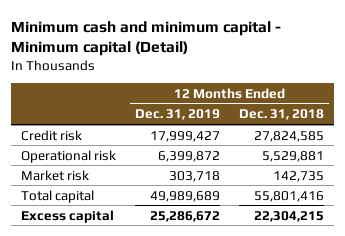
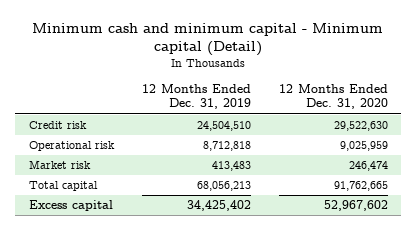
- | 12 Months Ended Dec. 31, 2019 | 12 Months Ended Dec. 31, 2018
+ | 12 Months Ended Dec. 31, 2019 | 12 Months Ended Dec. 31, 2020
- Credit risk | 17,999,427 | 27,824,585
- Operational risk | 6,399,872 | 5,529,881
- Market risk | 303,718 | 142,735
- Total capital | 49,989,689 | 55,801,416
- Excess capital | 25,286,672 | 22,304,215
+ Credit risk | 24,504,510 | 29,522,630
+ Operational risk | 8,712,818 | 9,025,959
+ Market risk | 413,483 | 246,474
+ Total capital | 68,056,213 | 91,762,665
+ Excess capital | 34,425,402 | 52,967,602

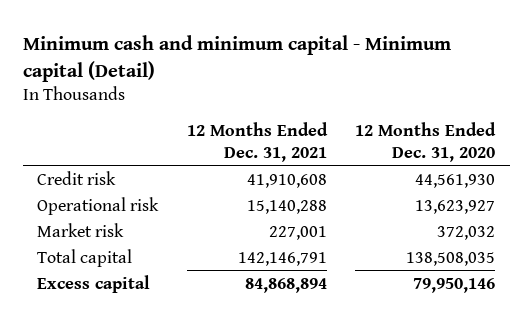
- | 12 Months Ended Dec. 31, 2019 | 12 Months Ended Dec. 31, 2020
+ | 12 Months Ended Dec. 31, 2021 | 12 Months Ended Dec. 31, 2020
- Credit risk | 24,504,510 | 29,522,630
- Operational risk | 8,712,818 | 9,025,959
- Market risk | 413,483 | 246,474
- Total capital | 68,056,213 | 91,762,665
- Excess capital | 34,425,402 | 52,967,602
+ Credit risk | 41,910,608 | 44,561,930
+ Operational risk | 15,140,288 | 13,623,927
+ Market risk | 227,001 | 372,032
+ Total capital | 142,146,791 | 138,508,035
+ Excess capital | 84,868,894 | 79,950,146

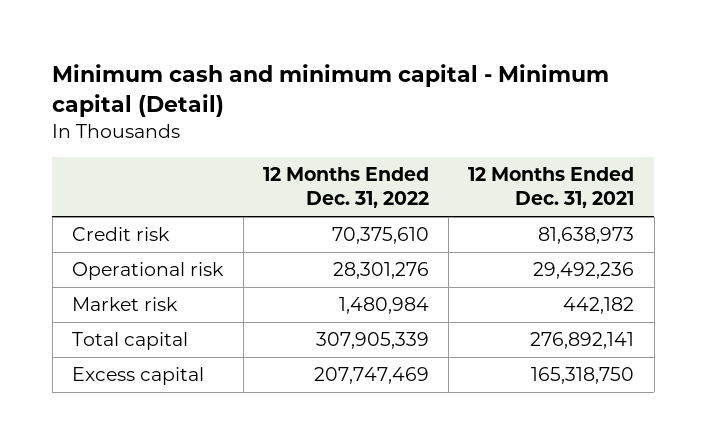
- | 12 Months Ended Dec. 31, 2021 | 12 Months Ended Dec. 31, 2020
+ | 12 Months Ended Dec. 31, 2022 | 12 Months Ended Dec. 31, 2021
- Credit risk | 41,910,608 | 44,561,930
- Operational risk | 15,140,288 | 13,623,927
- Market risk | 227,001 | 372,032
- Total capital | 142,146,791 | 138,508,035
- Excess capital | 84,868,894 | 79,950,146
+ Credit risk | 70,375,610 | 81,638,973
+ Operational risk | 28,301,276 | 29,492,236
+ Market risk | 1,480,984 | 442,182
+ Total capital | 307,905,339 | 276,892,141
+ Excess capital | 207,747,469 | 165,318,750

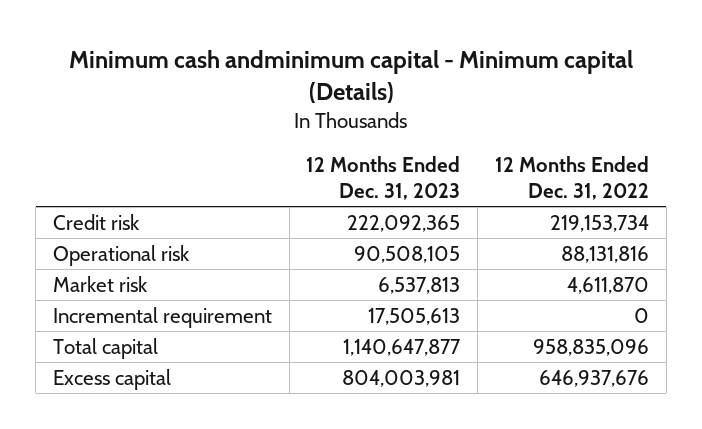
- Minimum cash and minimum capital - Minimum capital (Detail)
+ Minimum cash andminimum capital - Minimum capital (Details)
- | 12 Months Ended Dec. 31, 2022 | 12 Months Ended Dec. 31, 2021
+ | 12 Months Ended Dec. 31, 2023 | 12 Months Ended Dec. 31, 2022
- Credit risk | 70,375,610 | 81,638,973
- Operational risk | 28,301,276 | 29,492,236
- Market risk | 1,480,984 | 442,182
- Total capital | 307,905,339 | 276,892,141
- Excess capital | 207,747,469 | 165,318,750
+ Credit risk | 222,092,365 | 219,153,734
+ Operational risk | 90,508,105 | 88,131,816
+ Market risk | 6,537,813 | 4,611,870
+ Incremental requirement | 17,505,613 | 0
+ Total capital | 1,140,647,877 | 958,835,096
+ Excess capital | 804,003,981 | 646,937,676

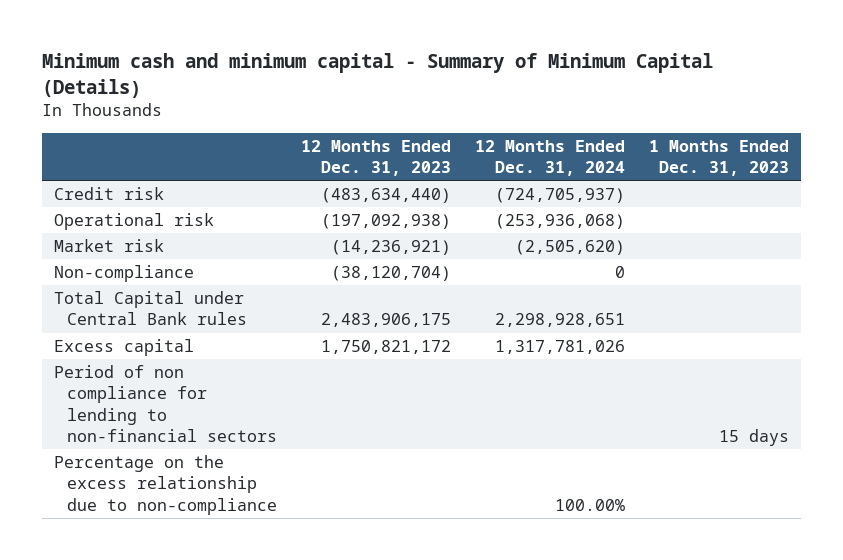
- Minimum cash andminimum capital - Minimum capital (Details)
+ Minimum cash and minimum capital - Summary of Minimum Capital (Details)
- | 12 Months Ended Dec. 31, 2023 | 12 Months Ended Dec. 31, 2022
+ | 12 Months Ended Dec. 31, 2023 | 12 Months Ended Dec. 31, 2024 | 1 Months Ended Dec. 31, 2023
- Credit risk | 222,092,365 | 219,153,734
- Operational risk | 90,508,105 | 88,131,816
- Market risk | 6,537,813 | 4,611,870
- Incremental requirement | 17,505,613 | 0
- Total capital | 1,140,647,877 | 958,835,096
- Excess capital | 804,003,981 | 646,937,676
+ Credit risk | (483,634,440) | (724,705,937) |
+ Operational risk | (197,092,938) | (253,936,068) |
+ Market risk | (14,236,921) | (2,505,620) |
+ Non-compliance | (38,120,704) | 0 |
+ Total Capital under Central Bank rules | 2,483,906,175 | 2,298,928,651 |
+ Excess capital | 1,750,821,172 | 1,317,781,026 |
+ Period of non compliance for lending to non-financial sectors | | | 15 days
+ Percentage on the excess relationship due to non-compliance | | 100.00% |

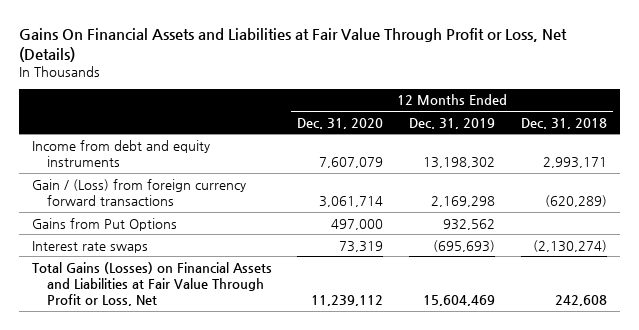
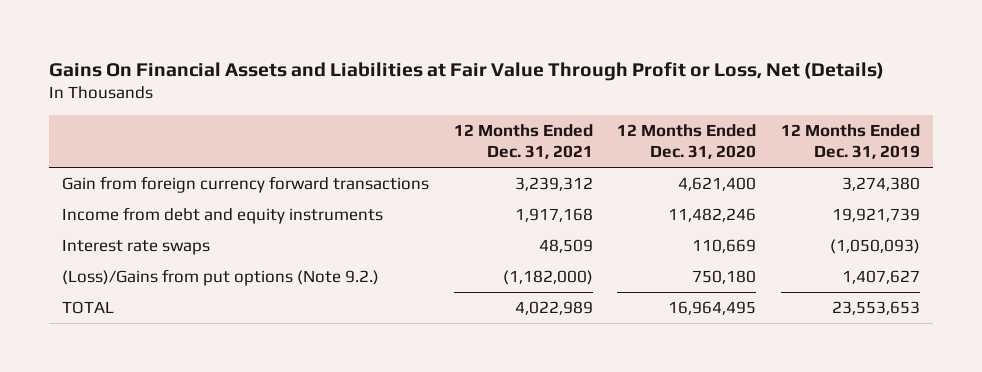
- | 12 Months Ended Dec. 31, 2020 | 12 Months Ended Dec. 31, 2019 | 12 Months Ended Dec. 31, 2018
+ | 12 Months Ended Dec. 31, 2021 | 12 Months Ended Dec. 31, 2020 | 12 Months Ended Dec. 31, 2019
- Income from debt and equity instruments | 7,607,079 | 13,198,302 | 2,993,171
- Gain / (Loss) from foreign currency forward transactions | 3,061,714 | 2,169,298 | (620,289)
- Gains from Put Options | 497,000 | 932,562 |
- Interest rate swaps | 73,319 | (695,693) | (2,130,274)
- Total Gains (Losses) on Financial Assets and Liabilities at Fair Value Through Profit or Loss, Net | 11,239,112 | 15,604,469 | 242,608
+ Gain from foreign currency forward transactions | 3,239,312 | 4,621,400 | 3,274,380
+ Income from debt and equity instruments | 1,917,168 | 11,482,246 | 19,921,739
+ Interest rate swaps | 48,509 | 110,669 | (1,050,093)
+ (Loss)/Gains from put options (Note 9.2.) | (1,182,000) | 750,180 | 1,407,627
+ TOTAL | 4,022,989 | 16,964,495 | 23,553,653

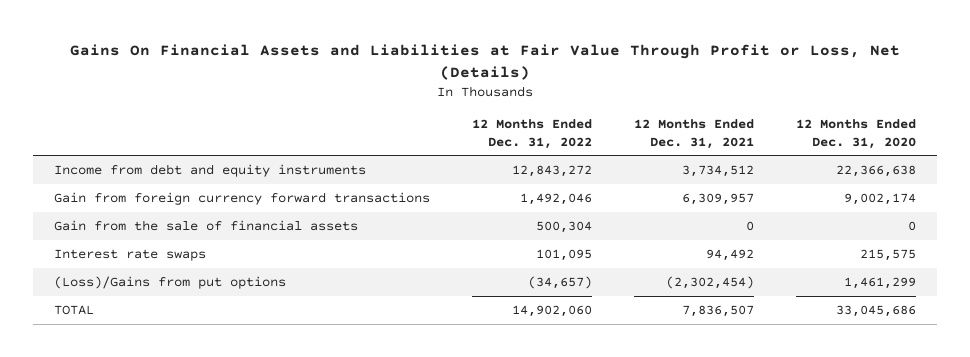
- | 12 Months Ended Dec. 31, 2021 | 12 Months Ended Dec. 31, 2020 | 12 Months Ended Dec. 31, 2019
+ | 12 Months Ended Dec. 31, 2022 | 12 Months Ended Dec. 31, 2021 | 12 Months Ended Dec. 31, 2020
- Gain from foreign currency forward transactions | 3,239,312 | 4,621,400 | 3,274,380
- Income from debt and equity instruments | 1,917,168 | 11,482,246 | 19,921,739
- Interest rate swaps | 48,509 | 110,669 | (1,050,093)
- (Loss)/Gains from put options (Note 9.2.) | (1,182,000) | 750,180 | 1,407,627
- TOTAL | 4,022,989 | 16,964,495 | 23,553,653
+ Income from debt and equity instruments | 12,843,272 | 3,734,512 | 22,366,638
+ Gain from foreign currency forward transactions | 1,492,046 | 6,309,957 | 9,002,174
+ Gain from the sale of financial assets | 500,304 | 0 | 0
+ Interest rate swaps | 101,095 | 94,492 | 215,575
+ (Loss)/Gains from put options | (34,657) | (2,302,454) | 1,461,299
+ TOTAL | 14,902,060 | 7,836,507 | 33,045,686

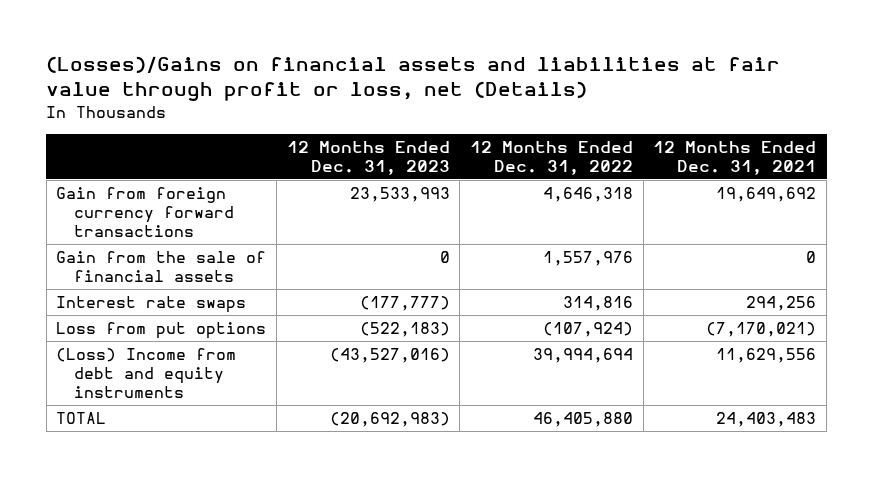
- Gains On Financial Assets and Liabilities at Fair Value Through Profit or Loss, Net (Details)
+ (Losses)/Gains on financial assets and liabilities at fair value through profit or loss, net (Details)
- | 12 Months Ended Dec. 31, 2022 | 12 Months Ended Dec. 31, 2021 | 12 Months Ended Dec. 31, 2020
+ | 12 Months Ended Dec. 31, 2023 | 12 Months Ended Dec. 31, 2022 | 12 Months Ended Dec. 31, 2021
- Income from debt and equity instruments | 12,843,272 | 3,734,512 | 22,366,638
- Gain from foreign currency forward transactions | 1,492,046 | 6,309,957 | 9,002,174
- Gain from the sale of financial assets | 500,304 | 0 | 0
- Interest rate swaps | 101,095 | 94,492 | 215,575
- (Loss)/Gains from put options | (34,657) | (2,302,454) | 1,461,299
- TOTAL | 14,902,060 | 7,836,507 | 33,045,686
+ Gain from foreign currency forward transactions | 23,533,993 | 4,646,318 | 19,649,692
+ Gain from the sale of financial assets | 0 | 1,557,976 | 0
+ Interest rate swaps | (177,777) | 314,816 | 294,256
+ Loss from put options | (522,183) | (107,924) | (7,170,021)
+ (Loss) Income from debt and equity instruments | (43,527,016) | 39,994,694 | 11,629,556
+ TOTAL | (20,692,983) | 46,405,880 | 24,403,483

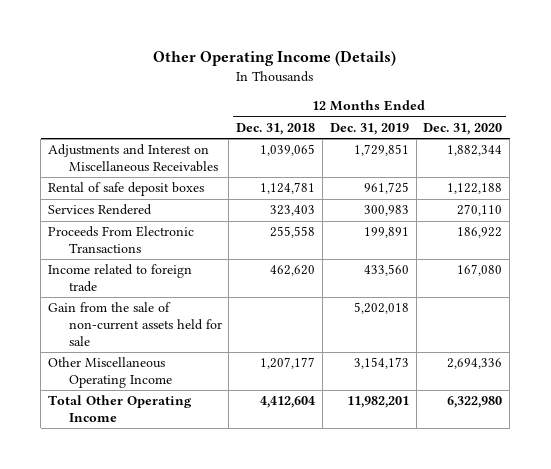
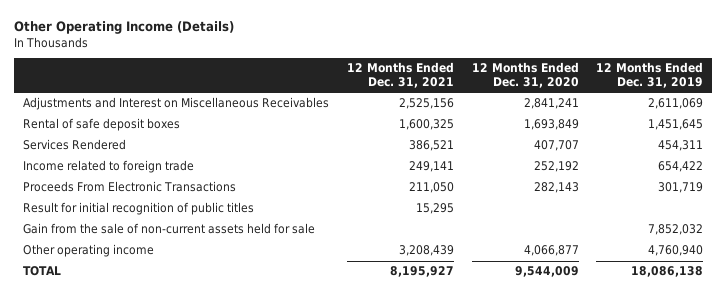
- | 12 Months Ended Dec. 31, 2018 | 12 Months Ended Dec. 31, 2019 | 12 Months Ended Dec. 31, 2020
+ | 12 Months Ended Dec. 31, 2021 | 12 Months Ended Dec. 31, 2020 | 12 Months Ended Dec. 31, 2019
- Adjustments and Interest on Miscellaneous Receivables | 1,039,065 | 1,729,851 | 1,882,344
- Rental of safe deposit boxes | 1,124,781 | 961,725 | 1,122,188
- Services Rendered | 323,403 | 300,983 | 270,110
- Proceeds From Electronic Transactions | 255,558 | 199,891 | 186,922
- Income related to foreign trade | 462,620 | 433,560 | 167,080
- Gain from the sale of non-current assets held for sale | | 5,202,018 |
- Other Miscellaneous Operating Income | 1,207,177 | 3,154,173 | 2,694,336
- Total Other Operating Income | 4,412,604 | 11,982,201 | 6,322,980
+ Adjustments and Interest on Miscellaneous Receivables | 2,525,156 | 2,841,241 | 2,611,069
+ Rental of safe deposit boxes | 1,600,325 | 1,693,849 | 1,451,645
+ Services Rendered | 386,521 | 407,707 | 454,311
+ Income related to foreign trade | 249,141 | 252,192 | 654,422
+ Proceeds From Electronic Transactions | 211,050 | 282,143 | 301,719
+ Result for initial recognition of public titles | 15,295 | |
+ Gain from the sale of non-current assets held for sale | | | 7,852,032
+ Other operating income | 3,208,439 | 4,066,877 | 4,760,940
+ TOTAL | 8,195,927 | 9,544,009 | 18,086,138

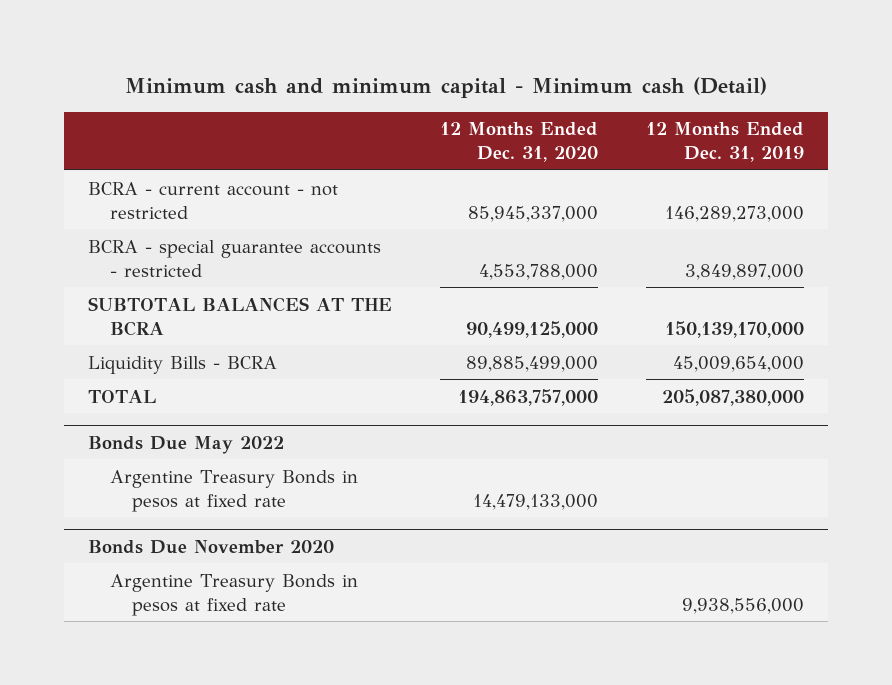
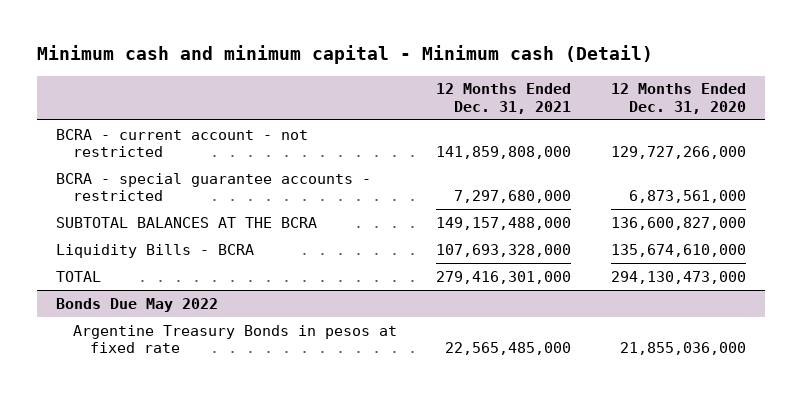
- | 12 Months Ended Dec. 31, 2020 | 12 Months Ended Dec. 31, 2019
+ | 12 Months Ended Dec. 31, 2021 | 12 Months Ended Dec. 31, 2020
- BCRA - current account - not restricted | 85,945,337,000 | 146,289,273,000
- BCRA - special guarantee accounts - restricted | 4,553,788,000 | 3,849,897,000
- SUBTOTAL BALANCES AT THE BCRA | 90,499,125,000 | 150,139,170,000
- Liquidity Bills - BCRA | 89,885,499,000 | 45,009,654,000
- TOTAL | 194,863,757,000 | 205,087,380,000
+ BCRA - current account - not restricted | 141,859,808,000 | 129,727,266,000
+ BCRA - special guarantee accounts - restricted | 7,297,680,000 | 6,873,561,000
+ SUBTOTAL BALANCES AT THE BCRA | 149,157,488,000 | 136,600,827,000
+ Liquidity Bills - BCRA | 107,693,328,000 | 135,674,610,000
+ TOTAL | 279,416,301,000 | 294,130,473,000
@ Bonds Due May 2022
- Argentine Treasury Bonds in pesos at fixed rate | 14,479,133,000 |
- Bonds Due November 2020
- Argentine Treasury Bonds in pesos at fixed rate | | 9,938,556,000
@ Bonds Due May 2022
+ Argentine Treasury Bonds in pesos at fixed rate | 22,565,485,000 | 21,855,036,000

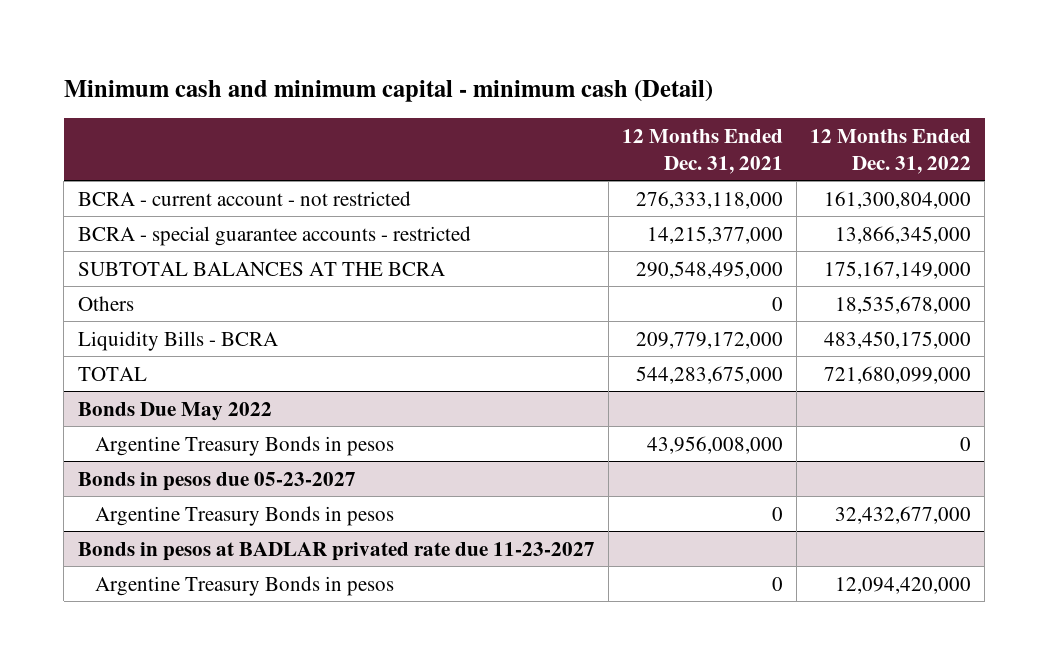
- Minimum cash and minimum capital - Minimum cash (Detail)
+ Minimum cash and minimum capital - minimum cash (Detail)
- | 12 Months Ended Dec. 31, 2021 | 12 Months Ended Dec. 31, 2020
+ | 12 Months Ended Dec. 31, 2021 | 12 Months Ended Dec. 31, 2022
- BCRA - current account - not restricted | 141,859,808,000 | 129,727,266,000
- BCRA - special guarantee accounts - restricted | 7,297,680,000 | 6,873,561,000
- SUBTOTAL BALANCES AT THE BCRA | 149,157,488,000 | 136,600,827,000
- Liquidity Bills - BCRA | 107,693,328,000 | 135,674,610,000
- TOTAL | 279,416,301,000 | 294,130,473,000
+ BCRA - current account - not restricted | 276,333,118,000 | 161,300,804,000
+ BCRA - special guarantee accounts - restricted | 14,215,377,000 | 13,866,345,000
+ SUBTOTAL BALANCES AT THE BCRA | 290,548,495,000 | 175,167,149,000
+ Others | 0 | 18,535,678,000
+ Liquidity Bills - BCRA | 209,779,172,000 | 483,450,175,000
+ TOTAL | 544,283,675,000 | 721,680,099,000
@ Bonds Due May 2022
- Argentine Treasury Bonds in pesos at fixed rate | 22,565,485,000 | 21,855,036,000
+ Argentine Treasury Bonds in pesos | 43,956,008,000 | 0
+ Bonds in pesos due 05-23-2027
+ Argentine Treasury Bonds in pesos | 0 | 32,432,677,000
+ Bonds in pesos at BADLAR privated rate due 11-23-2027
+ Argentine Treasury Bonds in pesos | 0 | 12,094,420,000

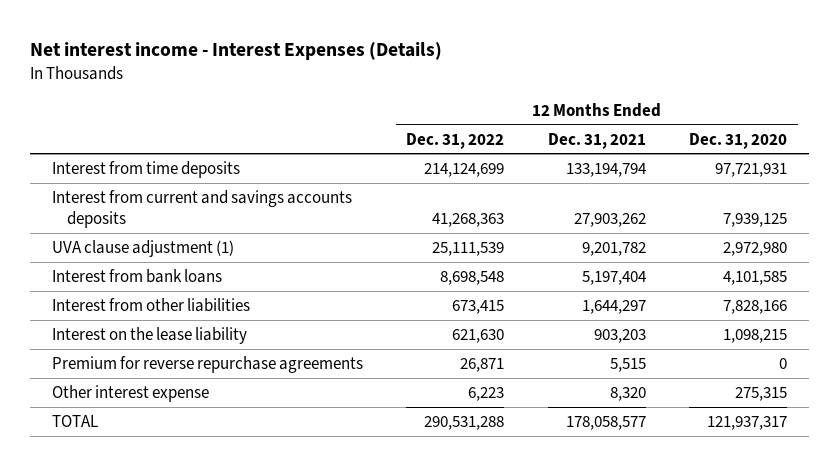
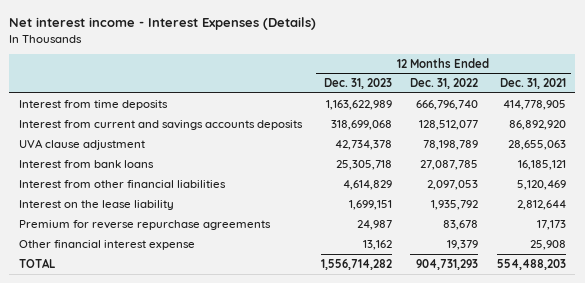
- | 12 Months Ended Dec. 31, 2022 | 12 Months Ended Dec. 31, 2021 | 12 Months Ended Dec. 31, 2020
+ | 12 Months Ended Dec. 31, 2023 | 12 Months Ended Dec. 31, 2022 | 12 Months Ended Dec. 31, 2021
- Interest from time deposits | 214,124,699 | 133,194,794 | 97,721,931
- Interest from current and savings accounts deposits | 41,268,363 | 27,903,262 | 7,939,125
- UVA clause adjustment (1) | 25,111,539 | 9,201,782 | 2,972,980
- Interest from bank loans | 8,698,548 | 5,197,404 | 4,101,585
- Interest from other liabilities | 673,415 | 1,644,297 | 7,828,166
- Interest on the lease liability | 621,630 | 903,203 | 1,098,215
- Premium for reverse repurchase agreements | 26,871 | 5,515 | 0
- Other interest expense | 6,223 | 8,320 | 275,315
- TOTAL | 290,531,288 | 178,058,577 | 121,937,317
+ Interest from time deposits | 1,163,622,989 | 666,796,740 | 414,778,905
+ Interest from current and savings accounts deposits | 318,699,068 | 128,512,077 | 86,892,920
+ UVA clause adjustment | 42,734,378 | 78,198,789 | 28,655,063
+ Interest from bank loans | 25,305,718 | 27,087,785 | 16,185,121
+ Interest from other financial liabilities | 4,614,829 | 2,097,053 | 5,120,469
+ Interest on the lease liability | 1,699,151 | 1,935,792 | 2,812,644
+ Premium for reverse repurchase agreements | 24,987 | 83,678 | 17,173
+ Other financial interest expense | 13,162 | 19,379 | 25,908
+ TOTAL | 1,556,714,282 | 904,731,293 | 554,488,203

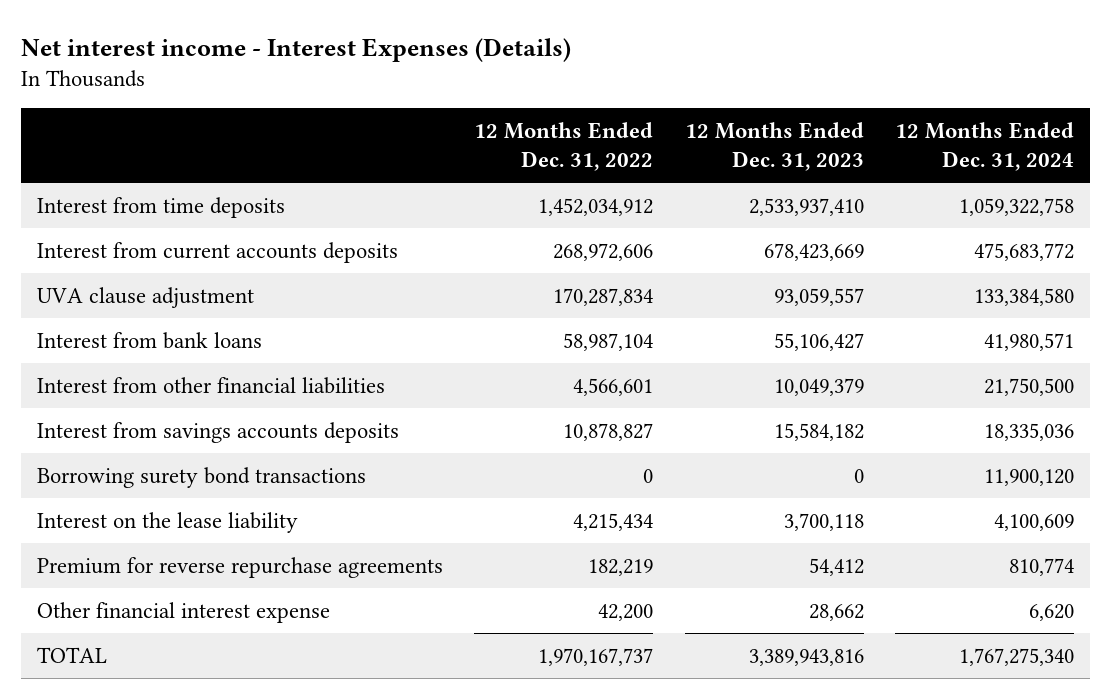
- | 12 Months Ended Dec. 31, 2023 | 12 Months Ended Dec. 31, 2022 | 12 Months Ended Dec. 31, 2021
+ | 12 Months Ended Dec. 31, 2022 | 12 Months Ended Dec. 31, 2023 | 12 Months Ended Dec. 31, 2024
- Interest from time deposits | 1,163,622,989 | 666,796,740 | 414,778,905
- Interest from current and savings accounts deposits | 318,699,068 | 128,512,077 | 86,892,920
- UVA clause adjustment | 42,734,378 | 78,198,789 | 28,655,063
- Interest from bank loans | 25,305,718 | 27,087,785 | 16,185,121
- Interest from other financial liabilities | 4,614,829 | 2,097,053 | 5,120,469
- Interest on the lease liability | 1,699,151 | 1,935,792 | 2,812,644
- Premium for reverse repurchase agreements | 24,987 | 83,678 | 17,173
- Other financial interest expense | 13,162 | 19,379 | 25,908
- TOTAL | 1,556,714,282 | 904,731,293 | 554,488,203
+ Interest from time deposits | 1,452,034,912 | 2,533,937,410 | 1,059,322,758
+ Interest from current accounts deposits | 268,972,606 | 678,423,669 | 475,683,772
+ UVA clause adjustment | 170,287,834 | 93,059,557 | 133,384,580
+ Interest from bank loans | 58,987,104 | 55,106,427 | 41,980,571
+ Interest from other financial liabilities | 4,566,601 | 10,049,379 | 21,750,500
+ Interest from savings accounts deposits | 10,878,827 | 15,584,182 | 18,335,036
+ Borrowing surety bond transactions | 0 | 0 | 11,900,120
+ Interest on the lease liability | 4,215,434 | 3,700,118 | 4,100,609
+ Premium for reverse repurchase agreements | 182,219 | 54,412 | 810,774
+ Other financial interest expense | 42,200 | 28,662 | 6,620
+ TOTAL | 1,970,167,737 | 3,389,943,816 | 1,767,275,340

